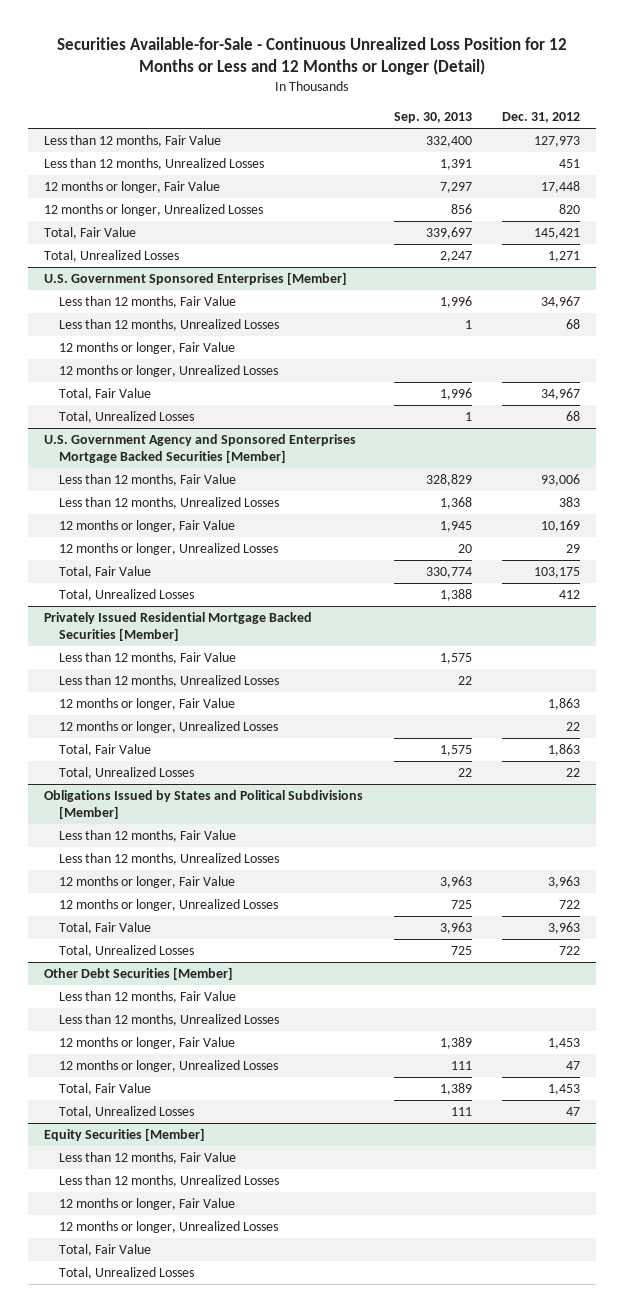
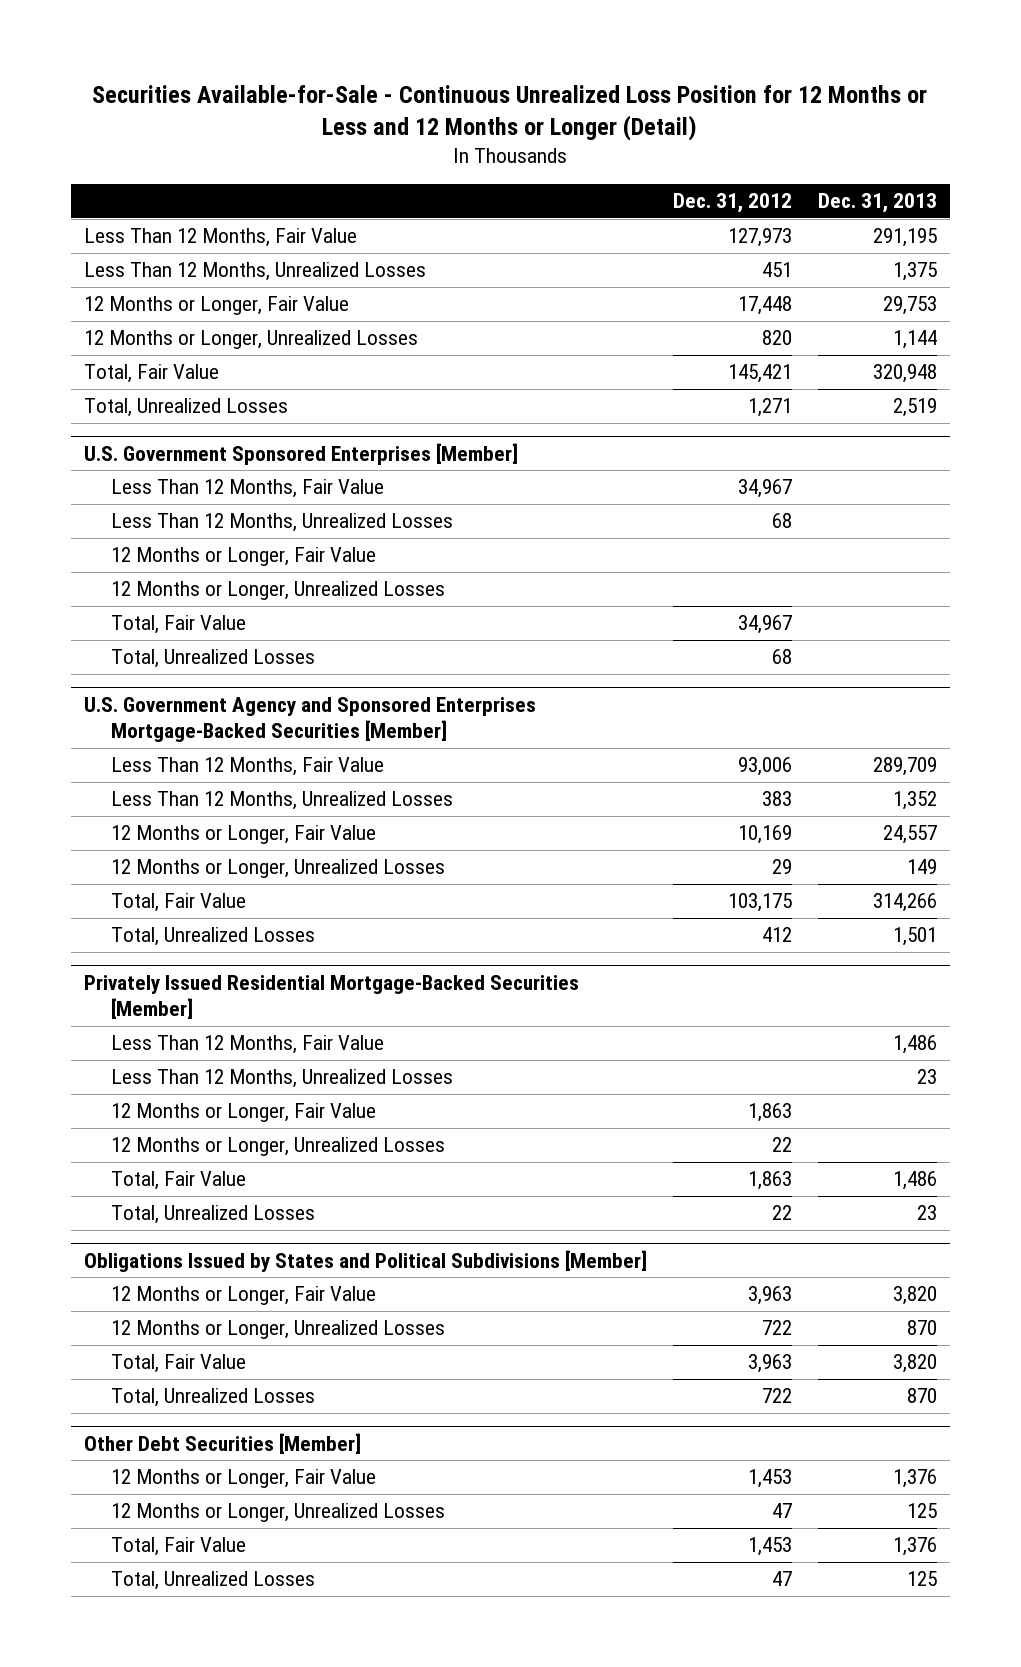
- | Sep. 30, 2013 | Dec. 31, 2012
+ | Dec. 31, 2012 | Dec. 31, 2013
- Less than 12 months, Fair Value | 332,400 | 127,973
- Less than 12 months, Unrealized Losses | 1,391 | 451
- 12 months or longer, Fair Value | 7,297 | 17,448
- 12 months or longer, Unrealized Losses | 856 | 820
+ Less Than 12 Months, Fair Value | 127,973 | 291,195
+ Less Than 12 Months, Unrealized Losses | 451 | 1,375
+ 12 Months or Longer, Fair Value | 17,448 | 29,753
+ 12 Months or Longer, Unrealized Losses | 820 | 1,144
@ U.S. Government Sponsored Enterprises [Member]
- Less than 12 months, Fair Value | 1,996 | 34,967
- Less than 12 months, Unrealized Losses | 1 | 68
- 12 months or longer, Fair Value
- 12 months or longer, Unrealized Losses
+ Less Than 12 Months, Fair Value | 34,967 |
+ Less Than 12 Months, Unrealized Losses | 68 |
+ 12 Months or Longer, Fair Value
+ 12 Months or Longer, Unrealized Losses
- U.S. Government Agency and Sponsored Enterprises Mortgage Backed Securities [Member]
- Less than 12 months, Fair Value | 328,829 | 93,006
- Less than 12 months, Unrealized Losses | 1,368 | 383
- 12 months or longer, Fair Value | 1,945 | 10,169
- 12 months or longer, Unrealized Losses | 20 | 29
+ U.S. Government Agency and Sponsored Enterprises Mortgage-Backed Securities [Member]
+ Less Than 12 Months, Fair Value | 93,006 | 289,709
+ Less Than 12 Months, Unrealized Losses | 383 | 1,352
+ 12 Months or Longer, Fair Value | 10,169 | 24,557
+ 12 Months or Longer, Unrealized Losses | 29 | 149
- Privately Issued Residential Mortgage Backed Securities [Member]
- Less than 12 months, Fair Value | 1,575 |
- Less than 12 months, Unrealized Losses | 22 |
- 12 months or longer, Fair Value | | 1,863
- 12 months or longer, Unrealized Losses | | 22
+ Privately Issued Residential Mortgage-Backed Securities [Member]
+ Less Than 12 Months, Fair Value | | 1,486
+ Less Than 12 Months, Unrealized Losses | | 23
+ 12 Months or Longer, Fair Value | 1,863 |
+ 12 Months or Longer, Unrealized Losses | 22 |
@ Obligations Issued by States and Political Subdivisions [Member]
- Less than 12 months, Fair Value
- Less than 12 months, Unrealized Losses
- 12 months or longer, Fair Value | 3,963 | 3,963
- 12 months or longer, Unrealized Losses | 725 | 722
+ 12 Months or Longer, Fair Value | 3,963 | 3,820
+ 12 Months or Longer, Unrealized Losses | 722 | 870
@ Other Debt Securities [Member]
- Less than 12 months, Fair Value
- Less than 12 months, Unrealized Losses
- 12 months or longer, Fair Value | 1,389 | 1,453
- 12 months or longer, Unrealized Losses | 111 | 47
+ 12 Months or Longer, Fair Value | 1,453 | 1,376
+ 12 Months or Longer, Unrealized Losses | 47 | 125
- Equity Securities [Member]
- Less than 12 months, Fair Value
- Less than 12 months, Unrealized Losses
- 12 months or longer, Fair Value
- 12 months or longer, Unrealized Losses
- Total, Fair Value
- Total, Unrealized Losses

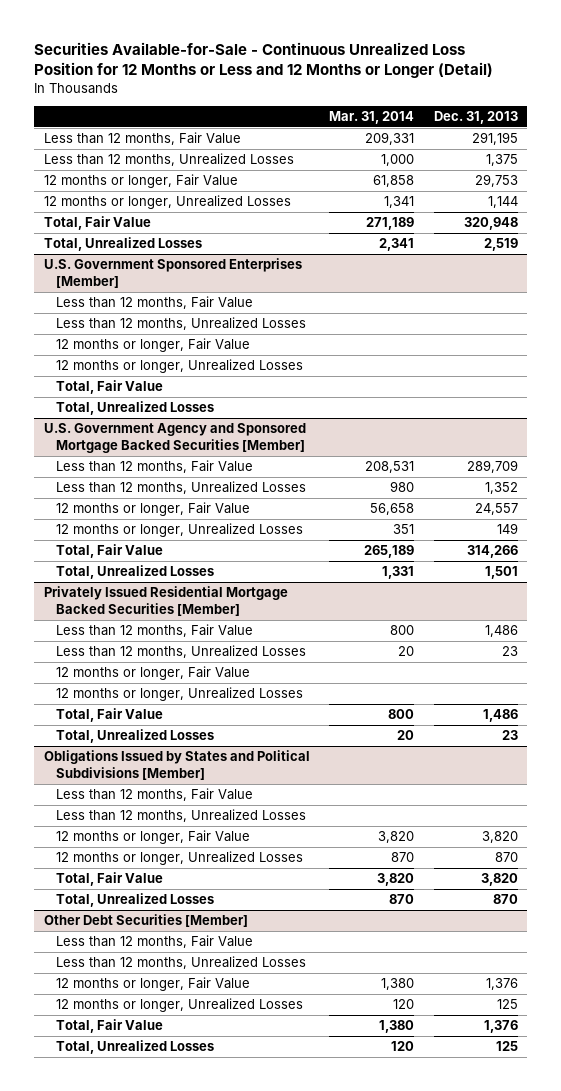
- | Dec. 31, 2012 | Dec. 31, 2013
+ | Mar. 31, 2014 | Dec. 31, 2013
- Less Than 12 Months, Fair Value | 127,973 | 291,195
- Less Than 12 Months, Unrealized Losses | 451 | 1,375
- 12 Months or Longer, Fair Value | 17,448 | 29,753
- 12 Months or Longer, Unrealized Losses | 820 | 1,144
+ Less than 12 months, Fair Value | 209,331 | 291,195
+ Less than 12 months, Unrealized Losses | 1,000 | 1,375
+ 12 months or longer, Fair Value | 61,858 | 29,753
+ 12 months or longer, Unrealized Losses | 1,341 | 1,144
@ U.S. Government Sponsored Enterprises [Member]
- Less Than 12 Months, Fair Value | 34,967 |
- Less Than 12 Months, Unrealized Losses | 68 |
- 12 Months or Longer, Fair Value
- 12 Months or Longer, Unrealized Losses
+ Less than 12 months, Fair Value
+ Less than 12 months, Unrealized Losses
+ 12 months or longer, Fair Value
+ 12 months or longer, Unrealized Losses
- U.S. Government Agency and Sponsored Enterprises Mortgage-Backed Securities [Member]
- Less Than 12 Months, Fair Value | 93,006 | 289,709
- Less Than 12 Months, Unrealized Losses | 383 | 1,352
- 12 Months or Longer, Fair Value | 10,169 | 24,557
- 12 Months or Longer, Unrealized Losses | 29 | 149
+ U.S. Government Agency and Sponsored Mortgage Backed Securities [Member]
+ Less than 12 months, Fair Value | 208,531 | 289,709
+ Less than 12 months, Unrealized Losses | 980 | 1,352
+ 12 months or longer, Fair Value | 56,658 | 24,557
+ 12 months or longer, Unrealized Losses | 351 | 149
- Privately Issued Residential Mortgage-Backed Securities [Member]
- Less Than 12 Months, Fair Value | | 1,486
- Less Than 12 Months, Unrealized Losses | | 23
- 12 Months or Longer, Fair Value | 1,863 |
- 12 Months or Longer, Unrealized Losses | 22 |
+ Privately Issued Residential Mortgage Backed Securities [Member]
+ Less than 12 months, Fair Value | 800 | 1,486
+ Less than 12 months, Unrealized Losses | 20 | 23
+ 12 months or longer, Fair Value
+ 12 months or longer, Unrealized Losses
@ Obligations Issued by States and Political Subdivisions [Member]
- 12 Months or Longer, Fair Value | 3,963 | 3,820
- 12 Months or Longer, Unrealized Losses | 722 | 870
+ Less than 12 months, Fair Value
+ Less than 12 months, Unrealized Losses
+ 12 months or longer, Fair Value | 3,820 | 3,820
+ 12 months or longer, Unrealized Losses | 870 | 870
@ Other Debt Securities [Member]
- 12 Months or Longer, Fair Value | 1,453 | 1,376
- 12 Months or Longer, Unrealized Losses | 47 | 125
+ Less than 12 months, Fair Value
+ Less than 12 months, Unrealized Losses
+ 12 months or longer, Fair Value | 1,380 | 1,376
+ 12 months or longer, Unrealized Losses | 120 | 125

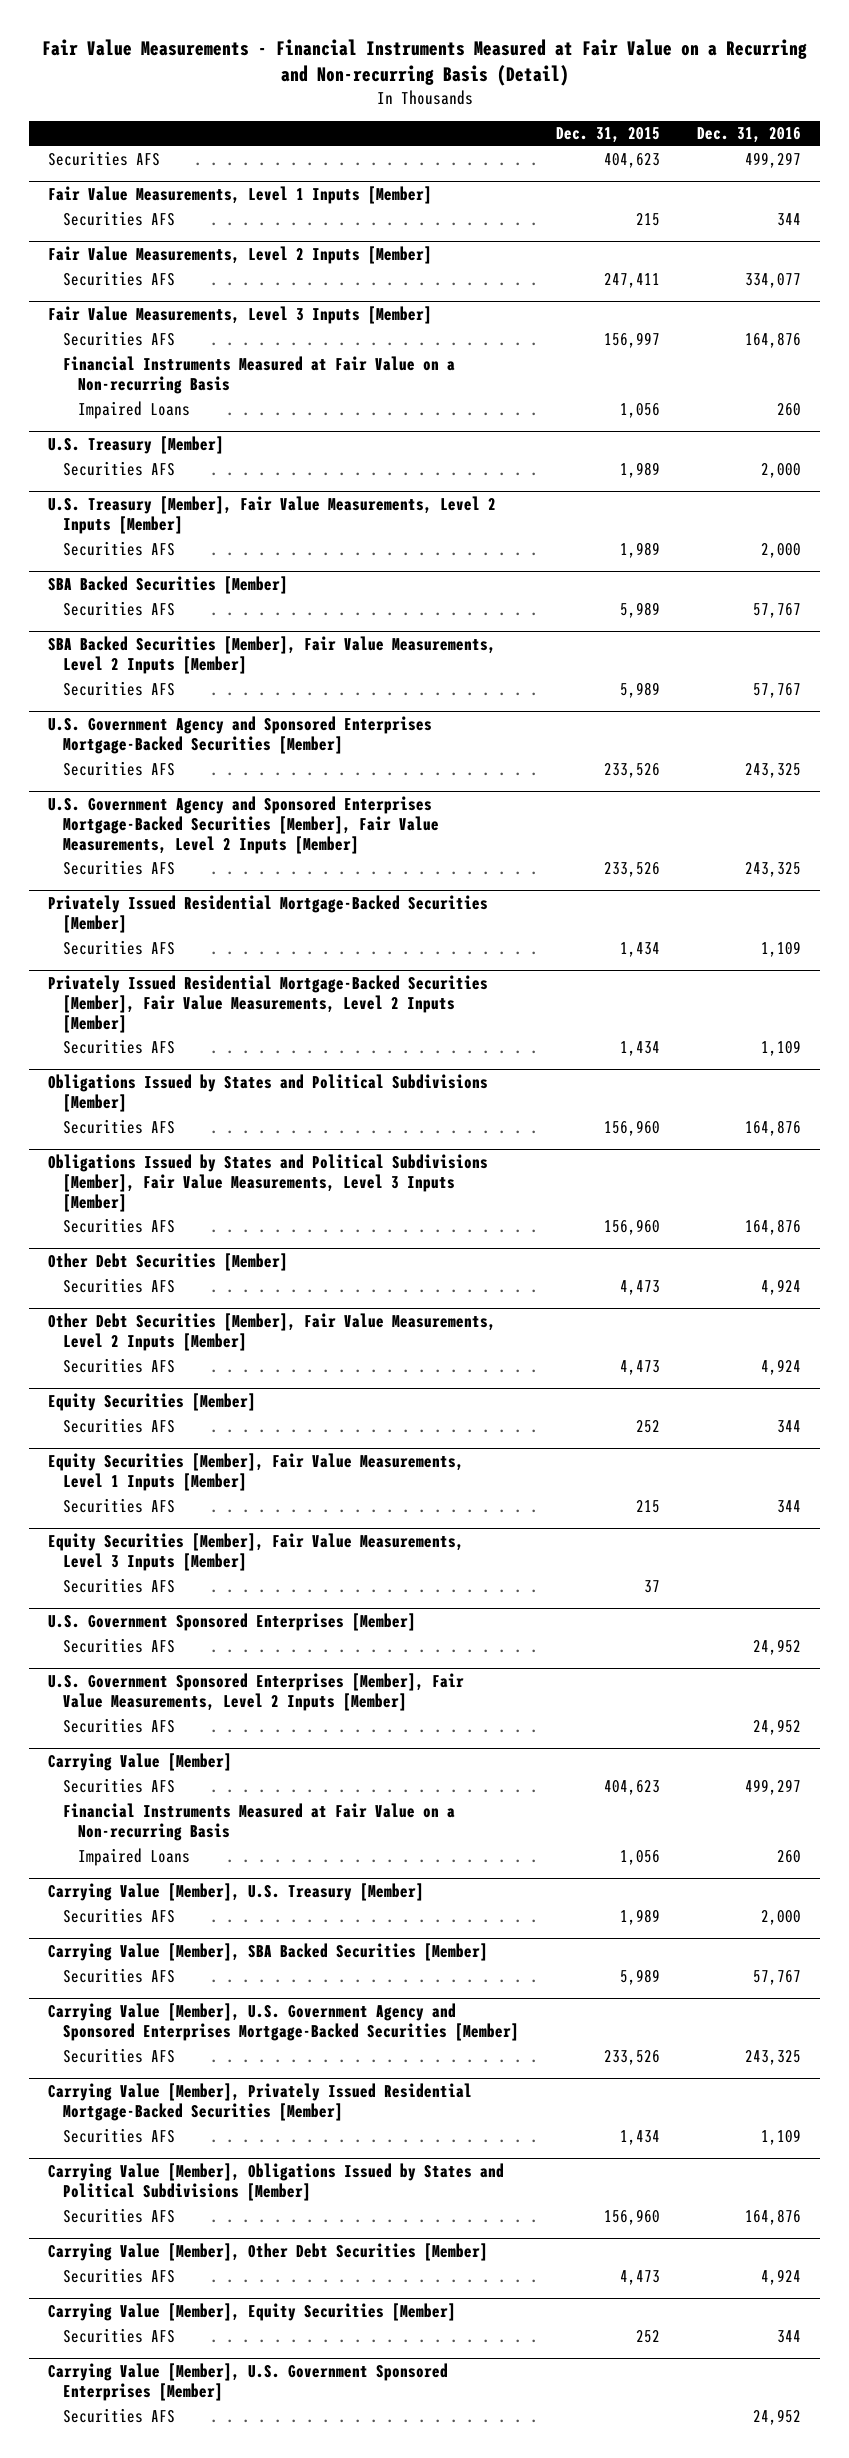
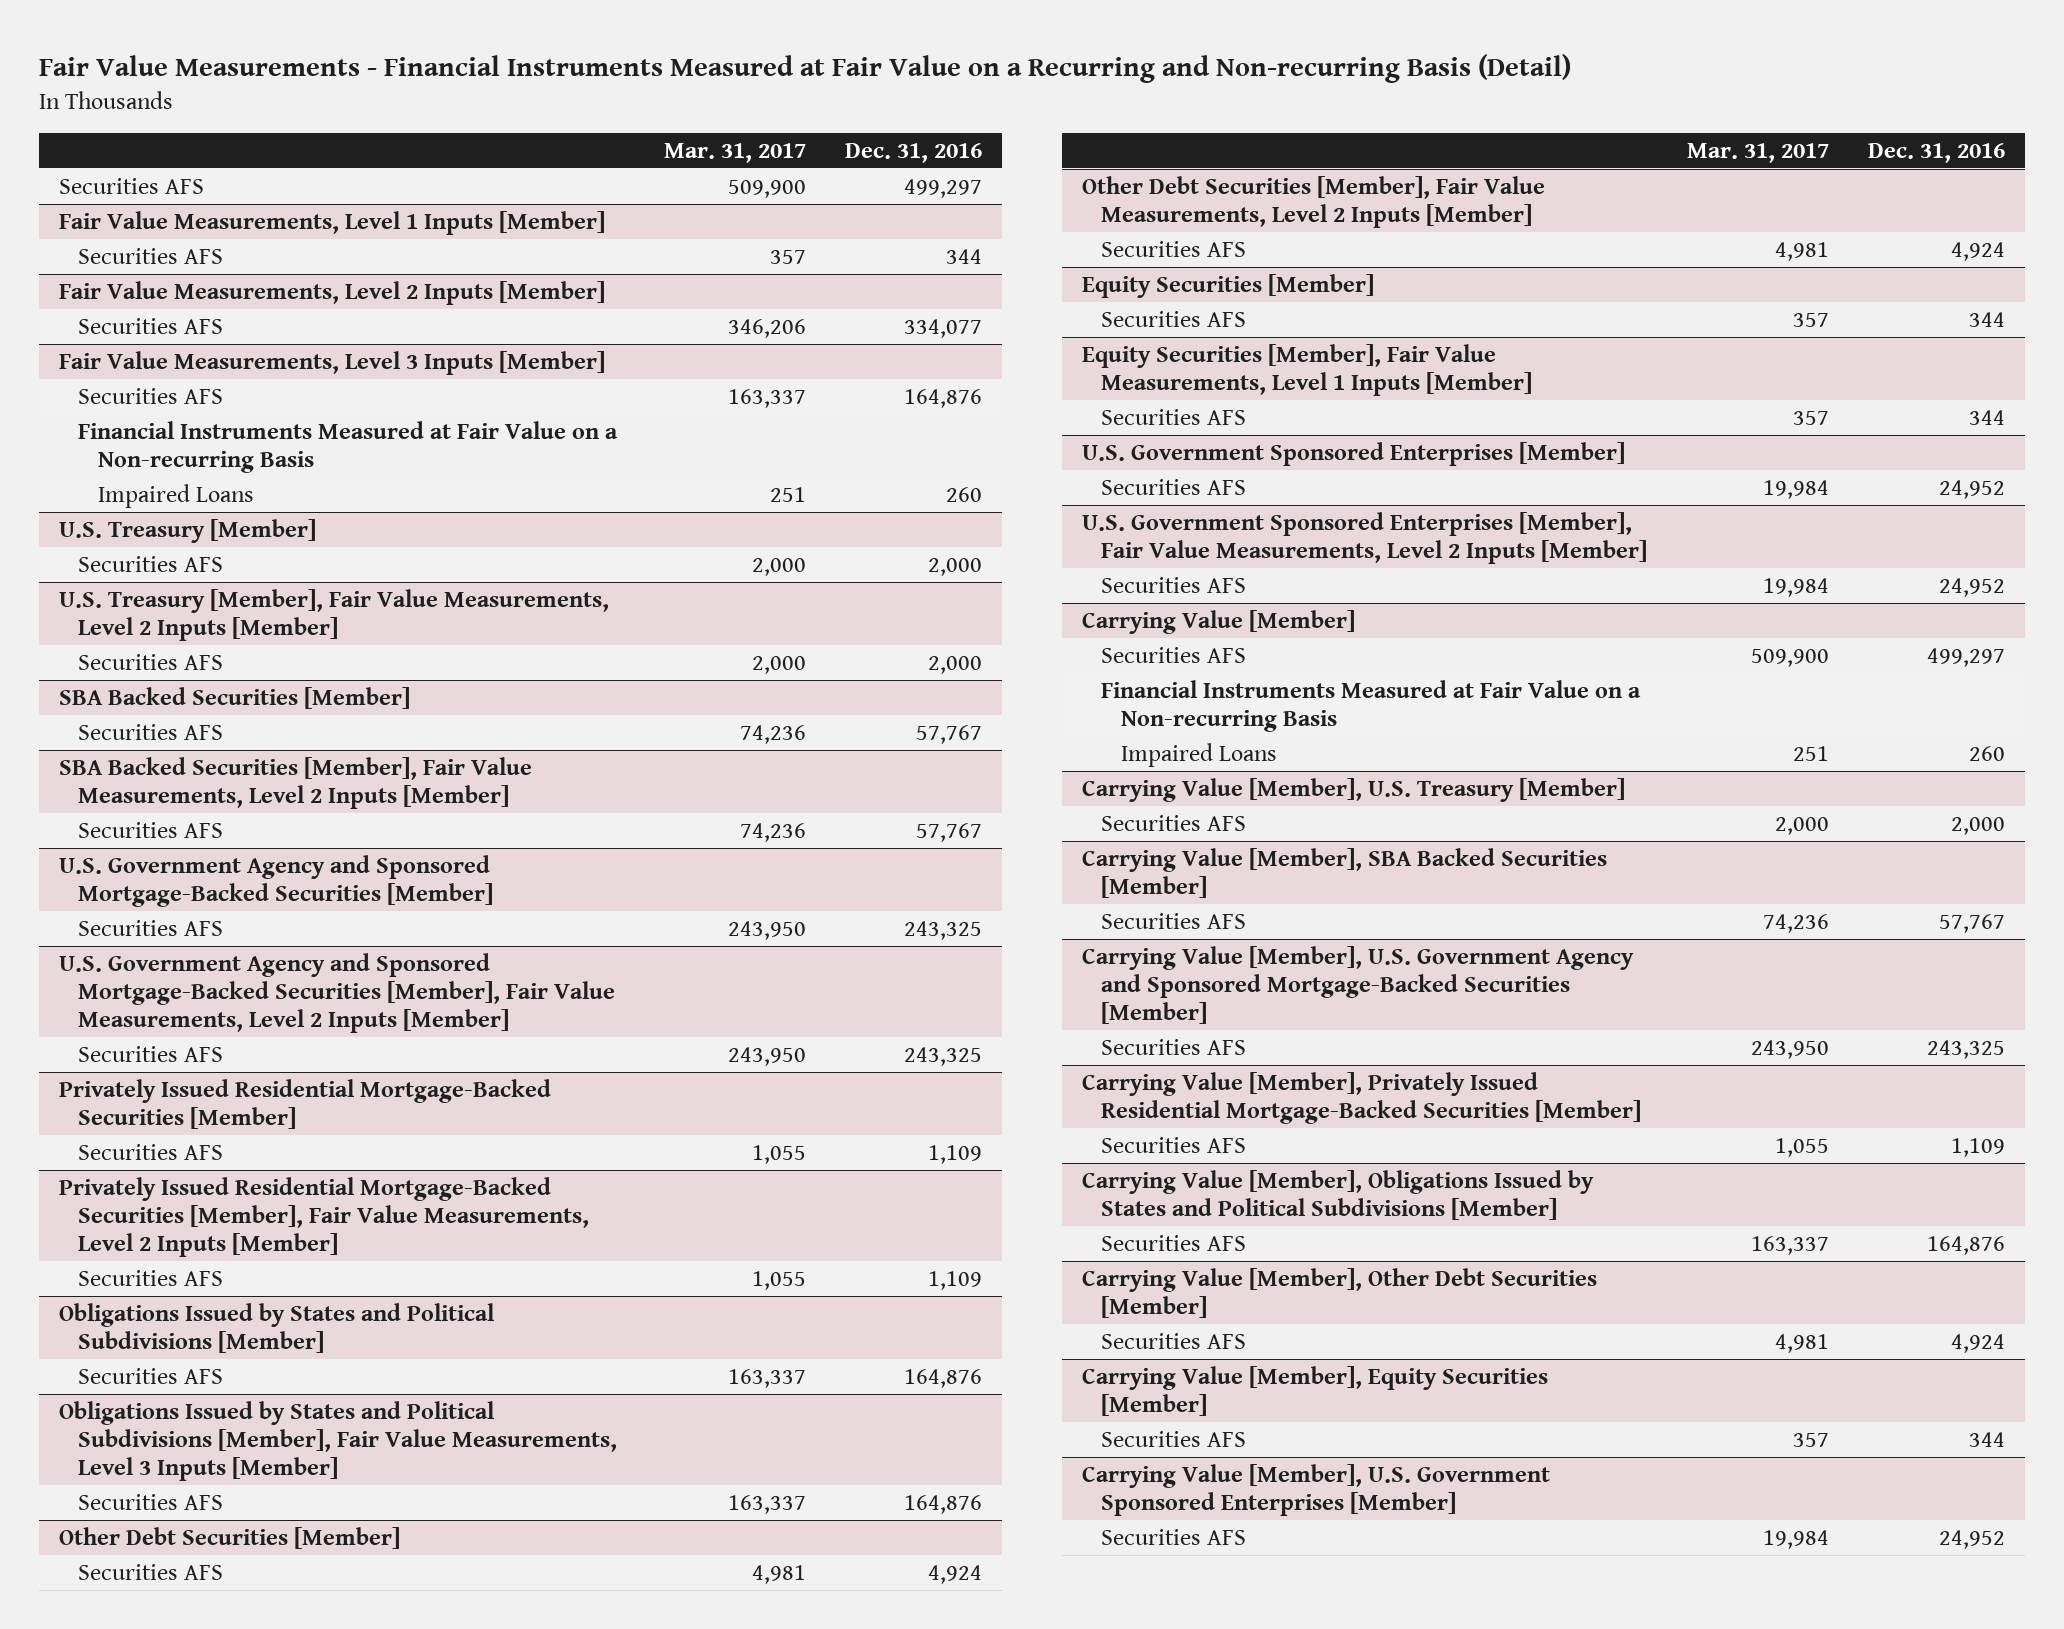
- | Dec. 31, 2015 | Dec. 31, 2016
+ | Mar. 31, 2017 | Dec. 31, 2016
- U.S. Government Agency and Sponsored Enterprises Mortgage-Backed Securities [Member]
+ U.S. Government Agency and Sponsored Mortgage-Backed Securities [Member]
- U.S. Government Agency and Sponsored Enterprises Mortgage-Backed Securities [Member], Fair Value Measurements, Level 2 Inputs [Member]
+ U.S. Government Agency and Sponsored Mortgage-Backed Securities [Member], Fair Value Measurements, Level 2 Inputs [Member]
- Equity Securities [Member], Fair Value Measurements, Level 3 Inputs [Member]
- Securities AFS | 37 |
- Carrying Value [Member], U.S. Government Agency and Sponsored Enterprises Mortgage-Backed Securities [Member]
+ Carrying Value [Member], U.S. Government Agency and Sponsored Mortgage-Backed Securities [Member]

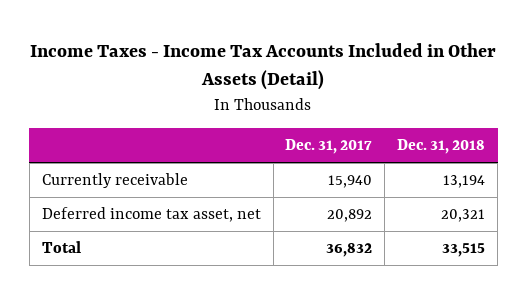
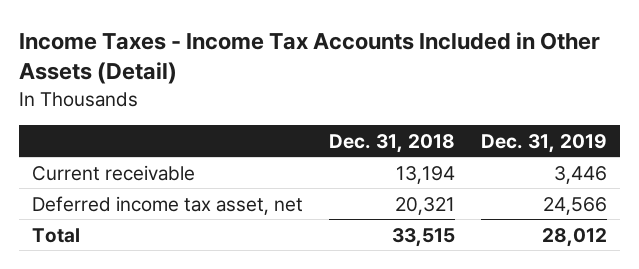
- | Dec. 31, 2017 | Dec. 31, 2018
+ | Dec. 31, 2018 | Dec. 31, 2019
- Currently receivable | 15,940 | 13,194
+ Current receivable | 13,194 | 3,446

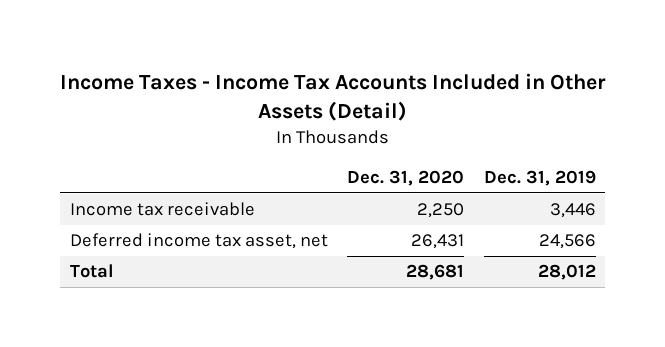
- | Dec. 31, 2018 | Dec. 31, 2019
+ | Dec. 31, 2020 | Dec. 31, 2019
- Current receivable | 13,194 | 3,446
+ Income tax receivable | 2,250 | 3,446

